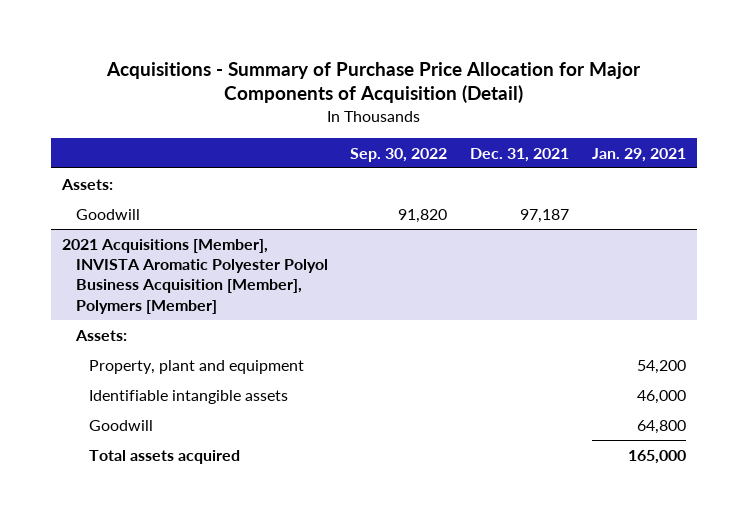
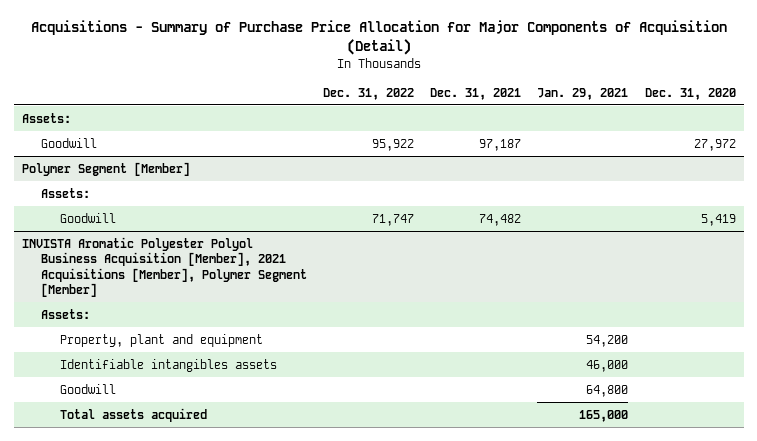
- | Sep. 30, 2022 | Dec. 31, 2021 | Jan. 29, 2021
+ | Dec. 31, 2022 | Dec. 31, 2021 | Jan. 29, 2021 | Dec. 31, 2020
- 2021 Acquisitions [Member], INVISTA Aromatic Polyester Polyol Business Acquisition [Member], Polymers [Member]
+ Polymer Segment [Member]
+ Goodwill | 71,747 | 74,482 | | 5,419
+ INVISTA Aromatic Polyester Polyol Business Acquisition [Member], 2021 Acquisitions [Member], Polymer Segment [Member]
+ Assets:
- Identifiable intangible assets | | | 46,000
+ Identifiable intangibles assets | | | 46,000 |

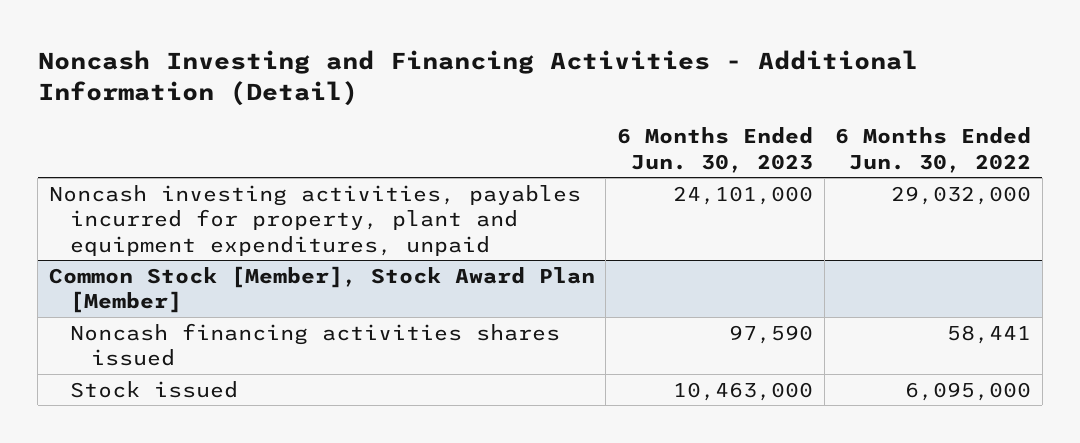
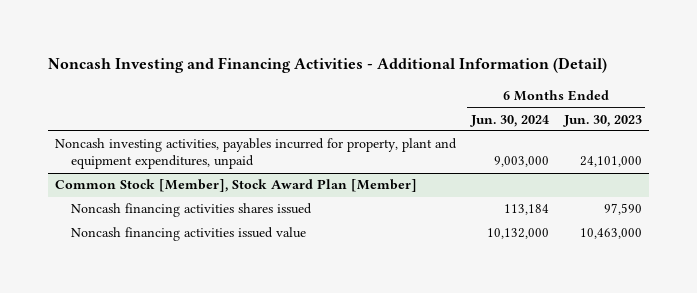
- | 6 Months Ended Jun. 30, 2023 | 6 Months Ended Jun. 30, 2022
+ | 6 Months Ended Jun. 30, 2024 | 6 Months Ended Jun. 30, 2023
@ Common Stock [Member], Stock Award Plan [Member]
- Stock issued | 10,463,000 | 6,095,000
+ Noncash financing activities issued value | 10,132,000 | 10,463,000

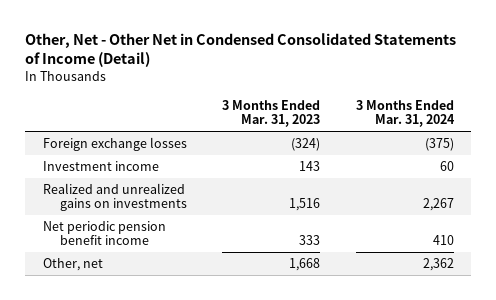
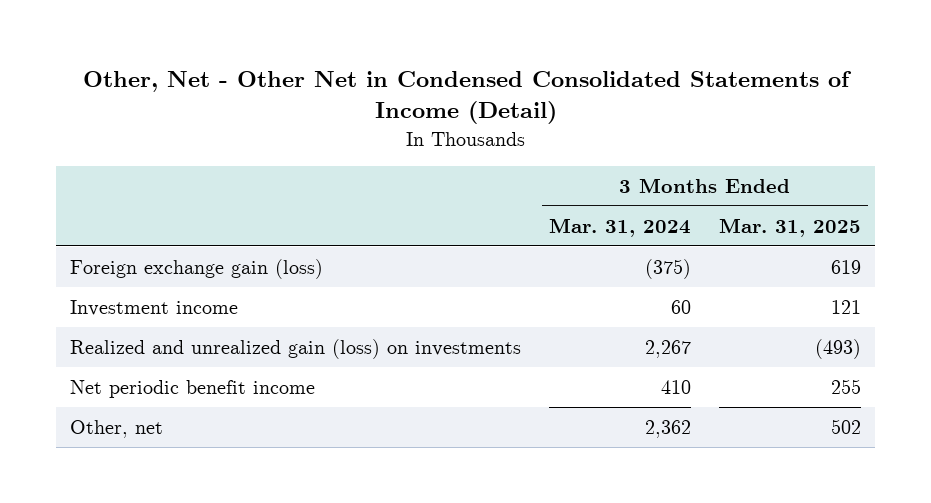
- | 3 Months Ended Mar. 31, 2023 | 3 Months Ended Mar. 31, 2024
+ | 3 Months Ended Mar. 31, 2024 | 3 Months Ended Mar. 31, 2025
- Foreign exchange losses | (324) | (375)
+ Foreign exchange gain (loss) | (375) | 619
- Realized and unrealized gains on investments | 1,516 | 2,267
- Net periodic pension benefit income | 333 | 410
+ Realized and unrealized gain (loss) on investments | 2,267 | (493)
+ Net periodic benefit income | 410 | 255

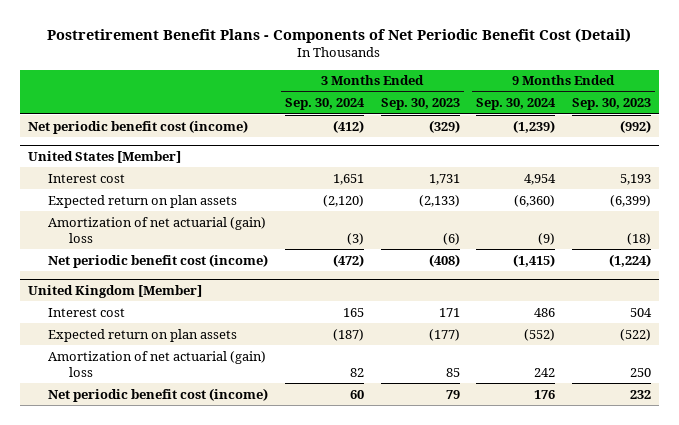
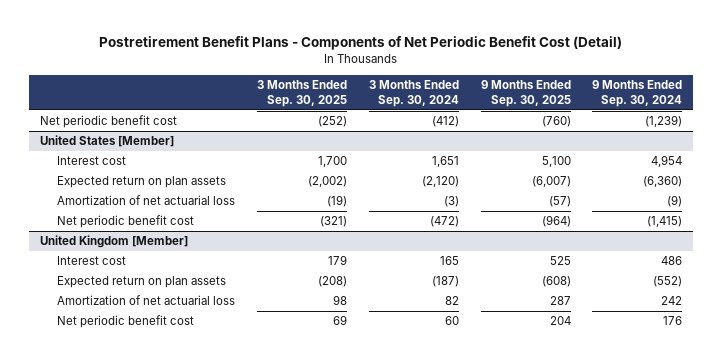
- | 3 Months Ended Sep. 30, 2024 | 3 Months Ended Sep. 30, 2023 | 9 Months Ended Sep. 30, 2024 | 9 Months Ended Sep. 30, 2023
+ | 3 Months Ended Sep. 30, 2025 | 3 Months Ended Sep. 30, 2024 | 9 Months Ended Sep. 30, 2025 | 9 Months Ended Sep. 30, 2024
- Net periodic benefit cost (income) | (412) | (329) | (1,239) | (992)
+ Net periodic benefit cost | (252) | (412) | (760) | (1,239)
@ United States [Member]
- Amortization of net actuarial (gain) loss | (3) | (6) | (9) | (18)
- Net periodic benefit cost (income) | (472) | (408) | (1,415) | (1,224)
+ Amortization of net actuarial loss | (19) | (3) | (57) | (9)
+ Net periodic benefit cost | (321) | (472) | (964) | (1,415)
@ United Kingdom [Member]
- Amortization of net actuarial (gain) loss | 82 | 85 | 242 | 250
- Net periodic benefit cost (income) | 60 | 79 | 176 | 232
+ Amortization of net actuarial loss | 98 | 82 | 287 | 242
+ Net periodic benefit cost | 69 | 60 | 204 | 176

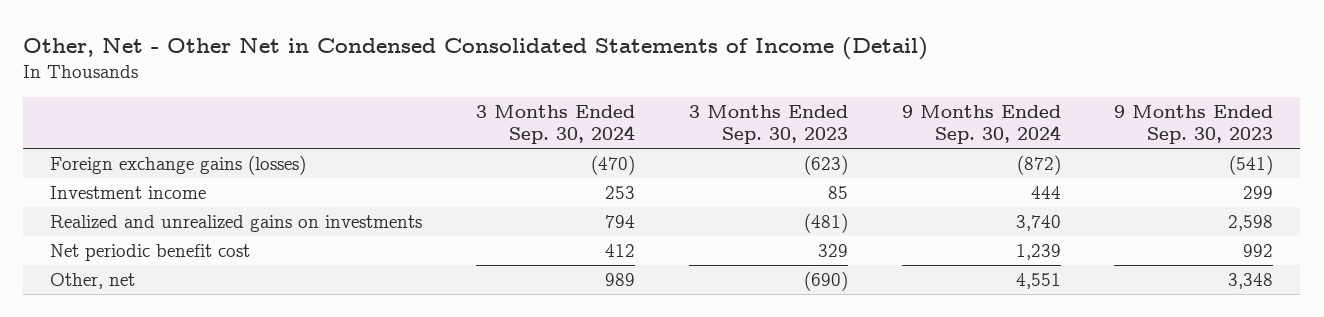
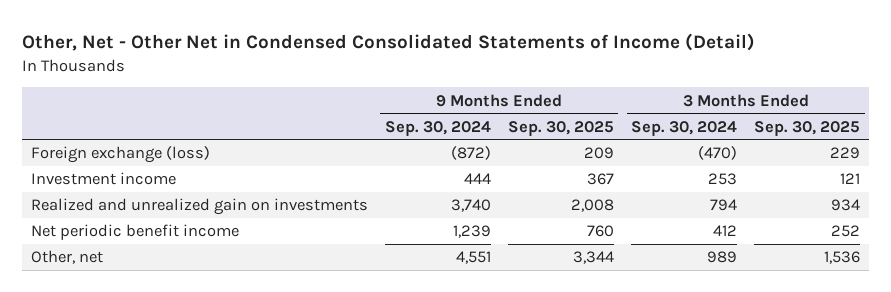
- | 3 Months Ended Sep. 30, 2024 | 3 Months Ended Sep. 30, 2023 | 9 Months Ended Sep. 30, 2024 | 9 Months Ended Sep. 30, 2023
+ | 9 Months Ended Sep. 30, 2024 | 9 Months Ended Sep. 30, 2025 | 3 Months Ended Sep. 30, 2024 | 3 Months Ended Sep. 30, 2025
- Foreign exchange gains (losses) | (470) | (623) | (872) | (541)
+ Foreign exchange (loss) | (872) | 209 | (470) | 229
- Realized and unrealized gains on investments | 794 | (481) | 3,740 | 2,598
- Net periodic benefit cost | 412 | 329 | 1,239 | 992
+ Realized and unrealized gain on investments | 3,740 | 2,008 | 794 | 934
+ Net periodic benefit income | 1,239 | 760 | 412 | 252

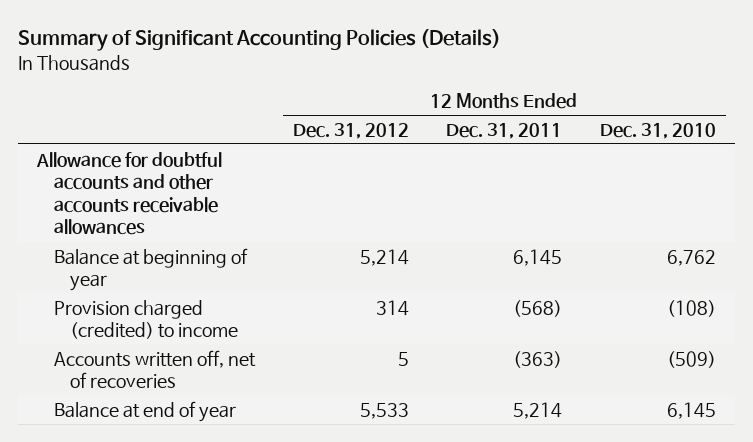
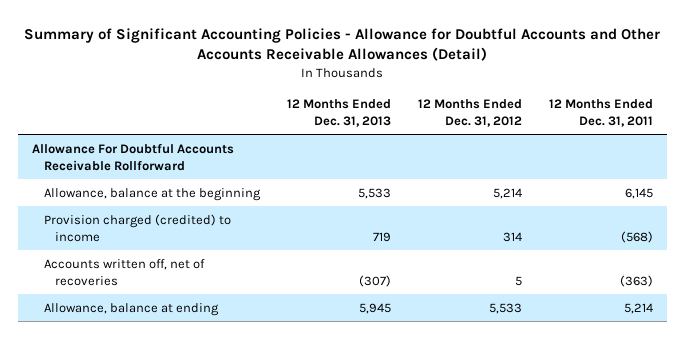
- Summary of Significant Accounting Policies (Details)
+ Summary of Significant Accounting Policies - Allowance for Doubtful Accounts and Other Accounts Receivable Allowances (Detail)
- | 12 Months Ended Dec. 31, 2012 | 12 Months Ended Dec. 31, 2011 | 12 Months Ended Dec. 31, 2010
+ | 12 Months Ended Dec. 31, 2013 | 12 Months Ended Dec. 31, 2012 | 12 Months Ended Dec. 31, 2011
- Allowance for doubtful accounts and other accounts receivable allowances
- Balance at beginning of year | 5,214 | 6,145 | 6,762
+ Allowance For Doubtful Accounts Receivable Rollforward
+ Allowance, balance at the beginning | 5,533 | 5,214 | 6,145
- Balance at end of year | 5,533 | 5,214 | 6,145
+ Allowance, balance at ending | 5,945 | 5,533 | 5,214

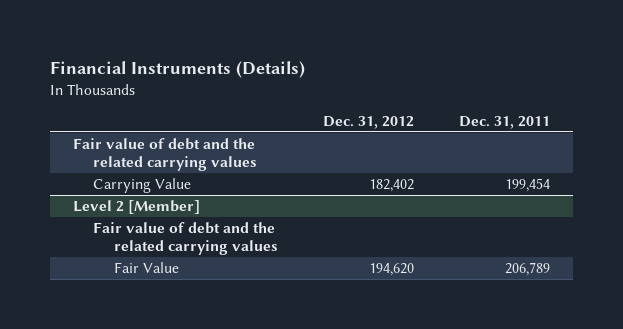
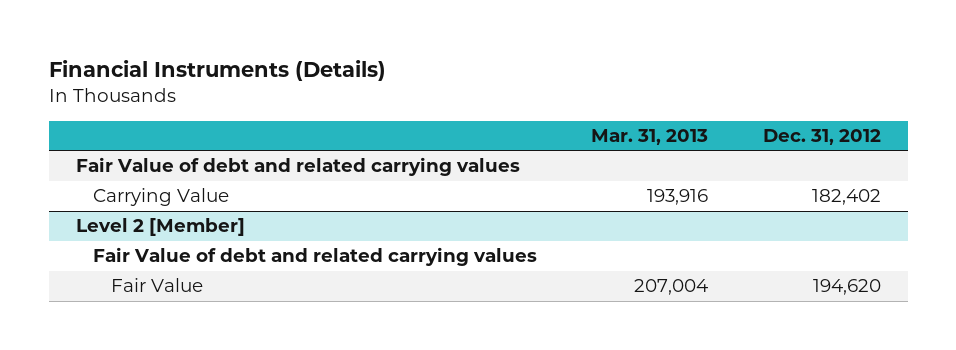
- | Dec. 31, 2012 | Dec. 31, 2011
+ | Mar. 31, 2013 | Dec. 31, 2012
- Fair value of debt and the related carrying values
+ Fair Value of debt and related carrying values
@ Level 2 [Member]
- Fair value of debt and the related carrying values
+ Fair Value of debt and related carrying values

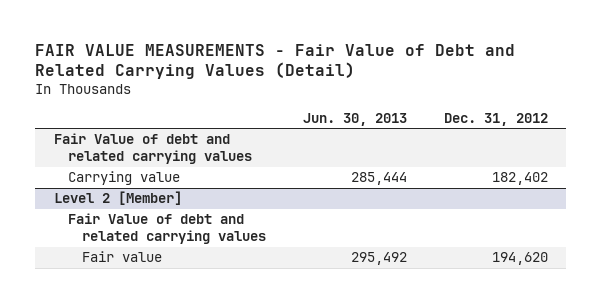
- Financial Instruments (Details)
+ FAIR VALUE MEASUREMENTS - Fair Value of Debt and Related Carrying Values (Detail)
- | Mar. 31, 2013 | Dec. 31, 2012
+ | Jun. 30, 2013 | Dec. 31, 2012
- Carrying Value | 193,916 | 182,402
+ Carrying value | 285,444 | 182,402
@ Level 2 [Member]
- Fair Value | 207,004 | 194,620
+ Fair value | 295,492 | 194,620

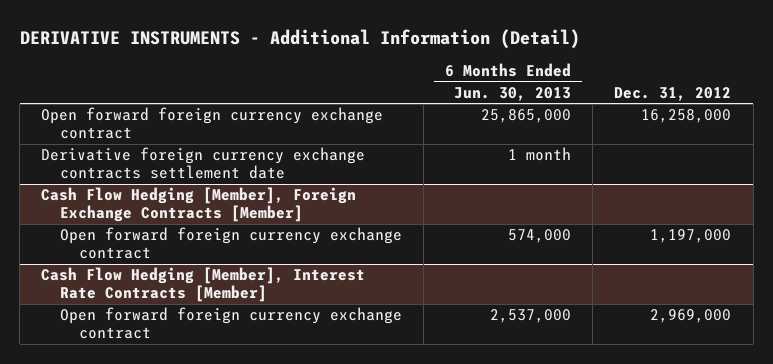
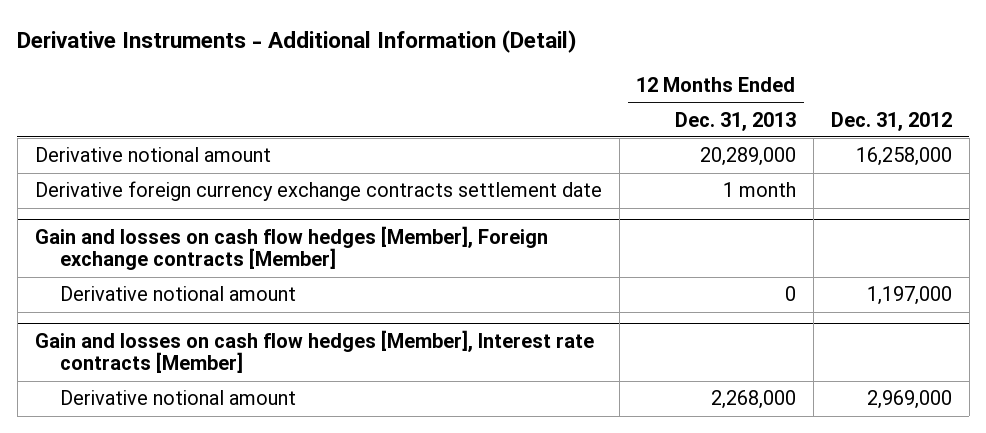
- DERIVATIVE INSTRUMENTS - Additional Information (Detail)
+ Derivative Instruments - Additional Information (Detail)
- | 6 Months Ended Jun. 30, 2013 | Dec. 31, 2012
+ | 12 Months Ended Dec. 31, 2013 | Dec. 31, 2012
- Open forward foreign currency exchange contract | 25,865,000 | 16,258,000
+ Derivative notional amount | 20,289,000 | 16,258,000
- Cash Flow Hedging [Member], Foreign Exchange Contracts [Member]
- Open forward foreign currency exchange contract | 574,000 | 1,197,000
- Cash Flow Hedging [Member], Interest Rate Contracts [Member]
- Open forward foreign currency exchange contract | 2,537,000 | 2,969,000
+ Gain and losses on cash flow hedges [Member], Foreign exchange contracts [Member]
+ Derivative notional amount | 0 | 1,197,000
+ Gain and losses on cash flow hedges [Member], Interest rate contracts [Member]
+ Derivative notional amount | 2,268,000 | 2,969,000

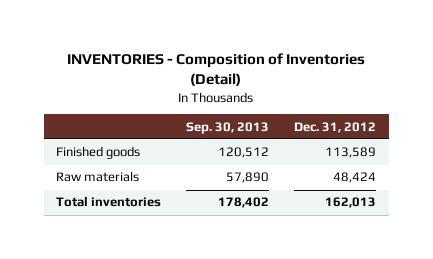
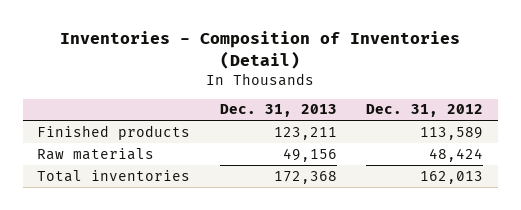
- INVENTORIES - Composition of Inventories (Detail)
+ Inventories - Composition of Inventories (Detail)
- | Sep. 30, 2013 | Dec. 31, 2012
+ | Dec. 31, 2013 | Dec. 31, 2012
- Finished goods | 120,512 | 113,589
+ Finished products | 123,211 | 113,589

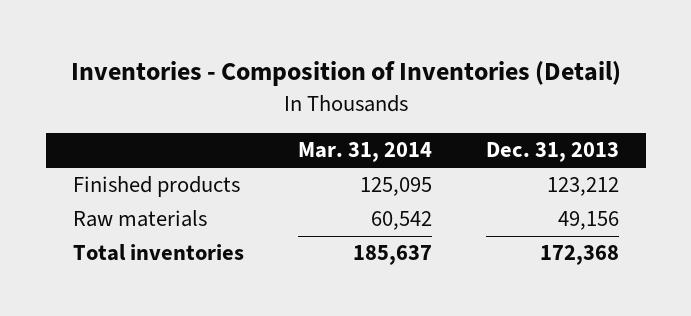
- | Dec. 31, 2013 | Dec. 31, 2012
+ | Mar. 31, 2014 | Dec. 31, 2013
- Finished products | 123,211 | 113,589
+ Finished products | 125,095 | 123,212

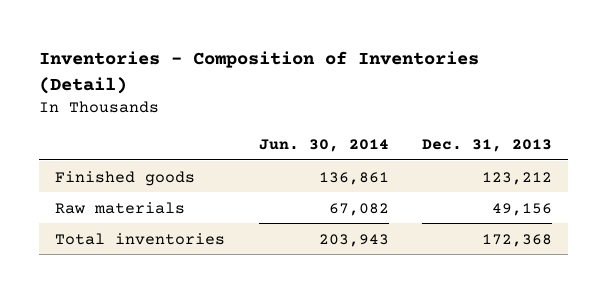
- | Mar. 31, 2014 | Dec. 31, 2013
+ | Jun. 30, 2014 | Dec. 31, 2013
- Finished products | 125,095 | 123,212
+ Finished goods | 136,861 | 123,212

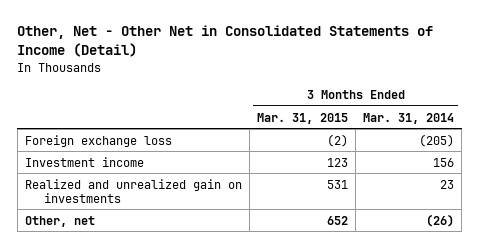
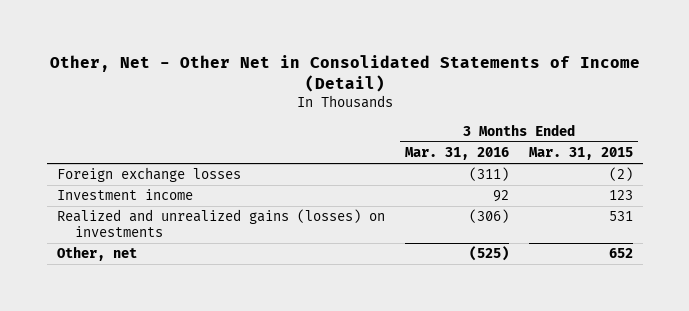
- | 3 Months Ended Mar. 31, 2015 | 3 Months Ended Mar. 31, 2014
+ | 3 Months Ended Mar. 31, 2016 | 3 Months Ended Mar. 31, 2015
- Foreign exchange loss | (2) | (205)
+ Foreign exchange losses | (311) | (2)
- Realized and unrealized gain on investments | 531 | 23
+ Realized and unrealized gains (losses) on investments | (306) | 531

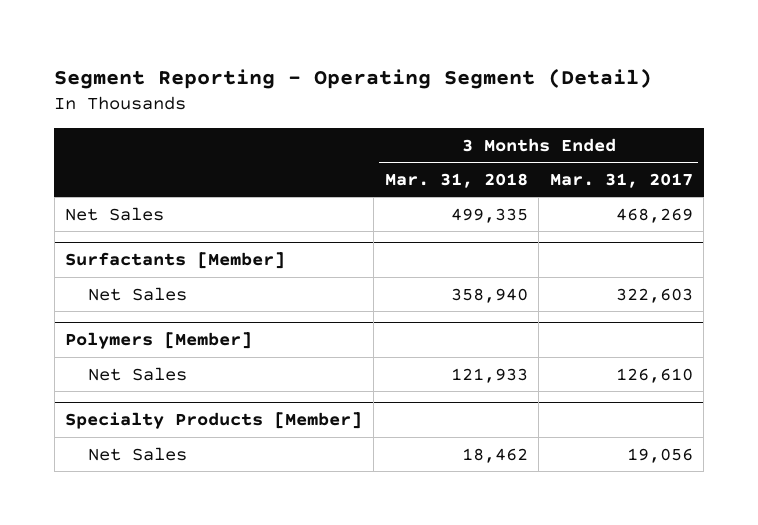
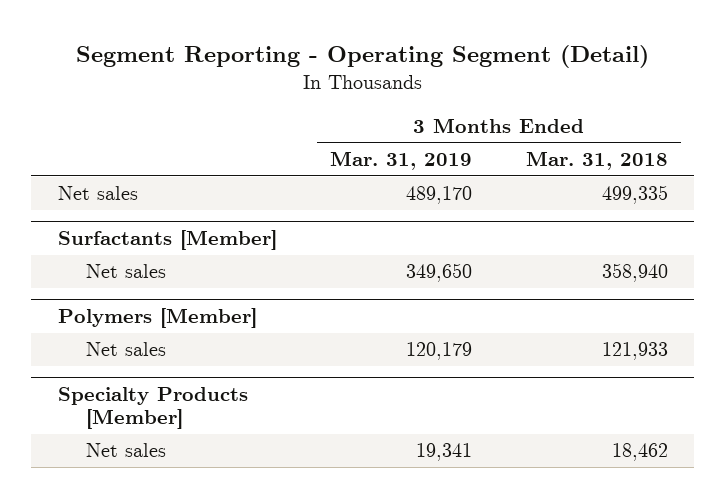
- | 3 Months Ended Mar. 31, 2018 | 3 Months Ended Mar. 31, 2017
+ | 3 Months Ended Mar. 31, 2019 | 3 Months Ended Mar. 31, 2018
- Net Sales | 499,335 | 468,269
+ Net sales | 489,170 | 499,335
@ Surfactants [Member]
- Net Sales | 358,940 | 322,603
+ Net sales | 349,650 | 358,940
@ Polymers [Member]
- Net Sales | 121,933 | 126,610
+ Net sales | 120,179 | 121,933
@ Specialty Products [Member]
- Net Sales | 18,462 | 19,056
+ Net sales | 19,341 | 18,462

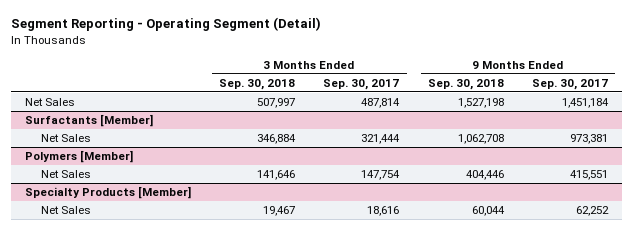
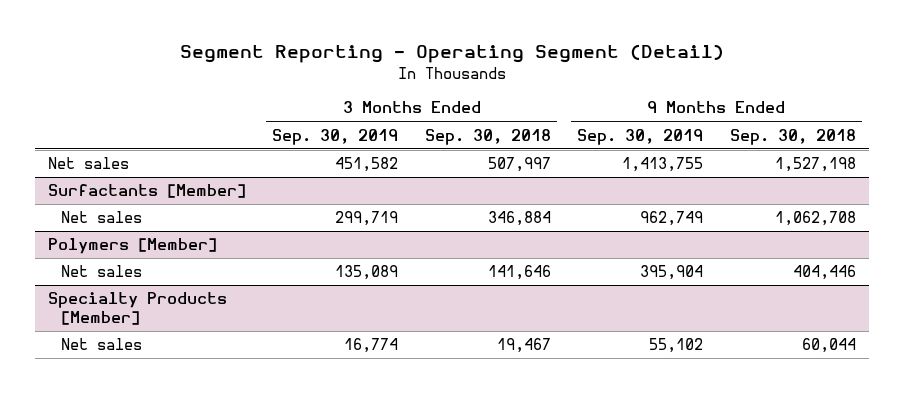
- | 3 Months Ended Sep. 30, 2018 | 3 Months Ended Sep. 30, 2017 | 9 Months Ended Sep. 30, 2018 | 9 Months Ended Sep. 30, 2017
+ | 3 Months Ended Sep. 30, 2019 | 3 Months Ended Sep. 30, 2018 | 9 Months Ended Sep. 30, 2019 | 9 Months Ended Sep. 30, 2018
- Net Sales | 507,997 | 487,814 | 1,527,198 | 1,451,184
+ Net sales | 451,582 | 507,997 | 1,413,755 | 1,527,198
@ Surfactants [Member]
- Net Sales | 346,884 | 321,444 | 1,062,708 | 973,381
+ Net sales | 299,719 | 346,884 | 962,749 | 1,062,708
@ Polymers [Member]
- Net Sales | 141,646 | 147,754 | 404,446 | 415,551
+ Net sales | 135,089 | 141,646 | 395,904 | 404,446
@ Specialty Products [Member]
- Net Sales | 19,467 | 18,616 | 60,044 | 62,252
+ Net sales | 16,774 | 19,467 | 55,102 | 60,044

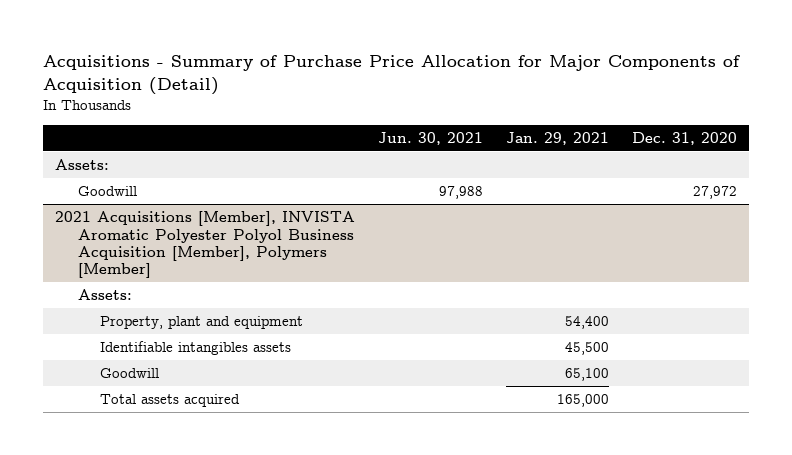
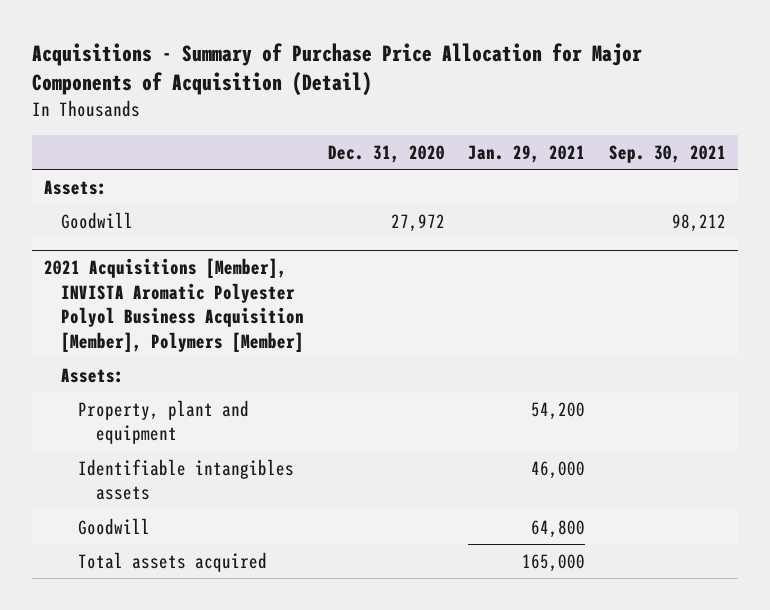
- | Jun. 30, 2021 | Jan. 29, 2021 | Dec. 31, 2020
+ | Dec. 31, 2020 | Jan. 29, 2021 | Sep. 30, 2021
@ 2021 Acquisitions [Member], INVISTA Aromatic Polyester Polyol Business Acquisition [Member], Polymers [Member]
- Property, plant and equipment | | 54,400 |
- Identifiable intangibles assets | | 45,500 |
- Goodwill | | 65,100 |
+ Property, plant and equipment | | 54,200 |
+ Identifiable intangibles assets | | 46,000 |
+ Goodwill | | 64,800 |

